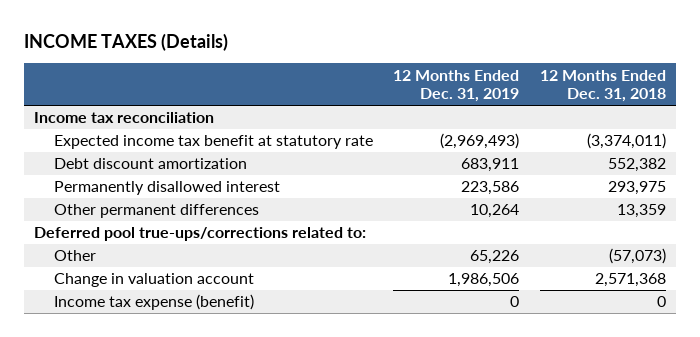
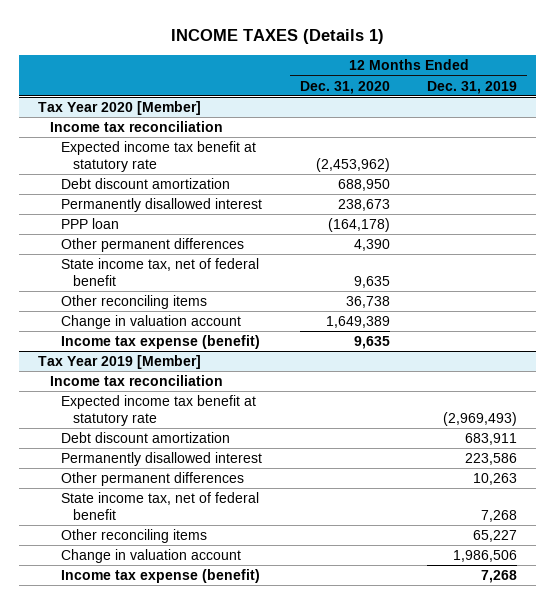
- INCOME TAXES (Details)
+ INCOME TAXES (Details 1)
- | 12 Months Ended Dec. 31, 2019 | 12 Months Ended Dec. 31, 2018
+ | 12 Months Ended Dec. 31, 2020 | 12 Months Ended Dec. 31, 2019
+ Tax Year 2020 [Member]
+ Income tax reconciliation
+ Expected income tax benefit at statutory rate | (2,453,962) |
+ Debt discount amortization | 688,950 |
+ Permanently disallowed interest | 238,673 |
+ PPP loan | (164,178) |
+ Other permanent differences | 4,390 |
+ State income tax, net of federal benefit | 9,635 |
+ Other reconciling items | 36,738 |
+ Change in valuation account | 1,649,389 |
+ Income tax expense (benefit) | 9,635 |
+ Tax Year 2019 [Member]
- Other permanent differences | 10,264 | 13,359
- Deferred pool true-ups/corrections related to:
- Other | 65,226 | (57,073)
+ Other permanent differences | | 10,263
+ State income tax, net of federal benefit | | 7,268
+ Other reconciling items | | 65,227
- Income tax expense (benefit) | 0 | 0
+ Income tax expense (benefit) | | 7,268

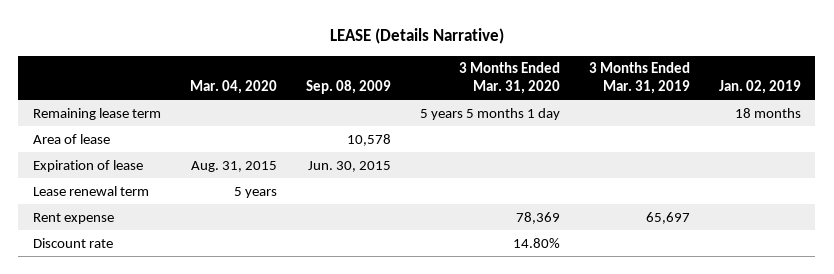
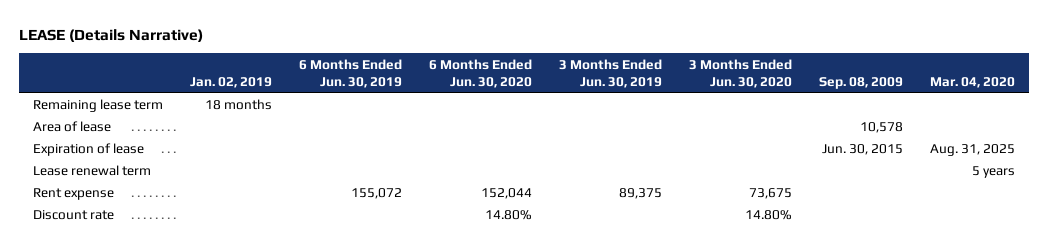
- | Mar. 04, 2020 | Sep. 08, 2009 | 3 Months Ended Mar. 31, 2020 | 3 Months Ended Mar. 31, 2019 | Jan. 02, 2019
+ | Jan. 02, 2019 | 6 Months Ended Jun. 30, 2019 | 6 Months Ended Jun. 30, 2020 | 3 Months Ended Jun. 30, 2019 | 3 Months Ended Jun. 30, 2020 | Sep. 08, 2009 | Mar. 04, 2020
- Expiration of lease | Aug. 31, 2015 | Jun. 30, 2015 | | |
+ Expiration of lease | | | | | | Jun. 30, 2015 | Aug. 31, 2025

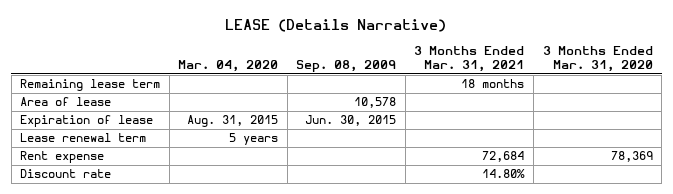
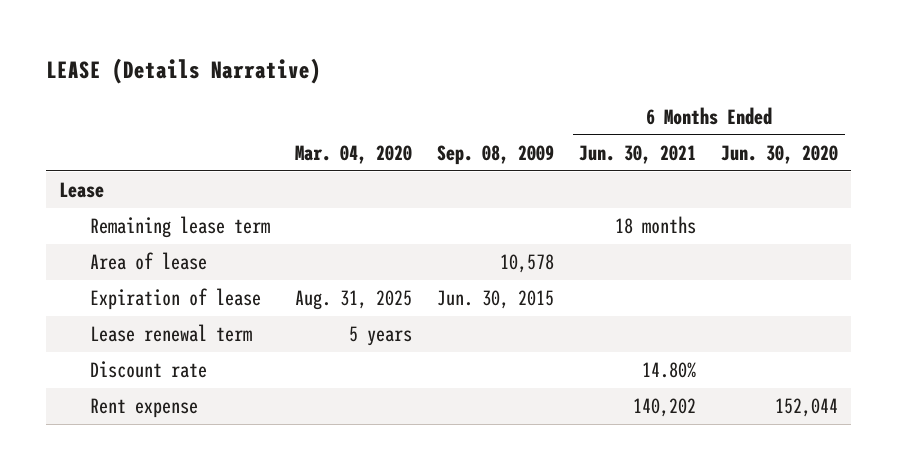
- | Mar. 04, 2020 | Sep. 08, 2009 | 3 Months Ended Mar. 31, 2021 | 3 Months Ended Mar. 31, 2020
+ | Mar. 04, 2020 | Sep. 08, 2009 | 6 Months Ended Jun. 30, 2021 | 6 Months Ended Jun. 30, 2020
+ Lease
- Expiration of lease | Aug. 31, 2015 | Jun. 30, 2015 | |
+ Expiration of lease | Aug. 31, 2025 | Jun. 30, 2015 | |
moved down: Rent expense | | | 140,202 | 152,044

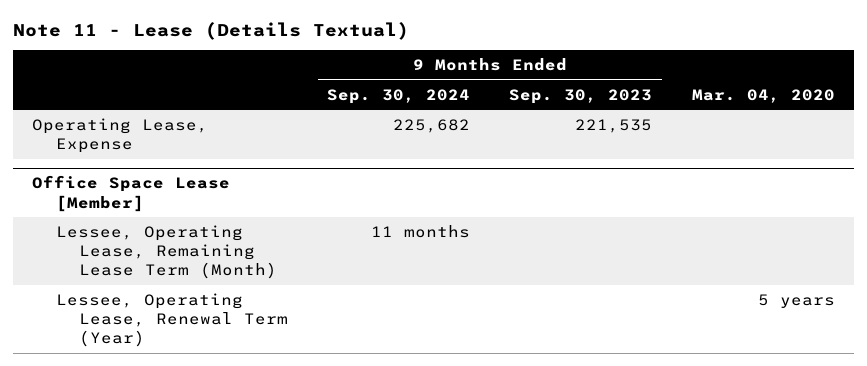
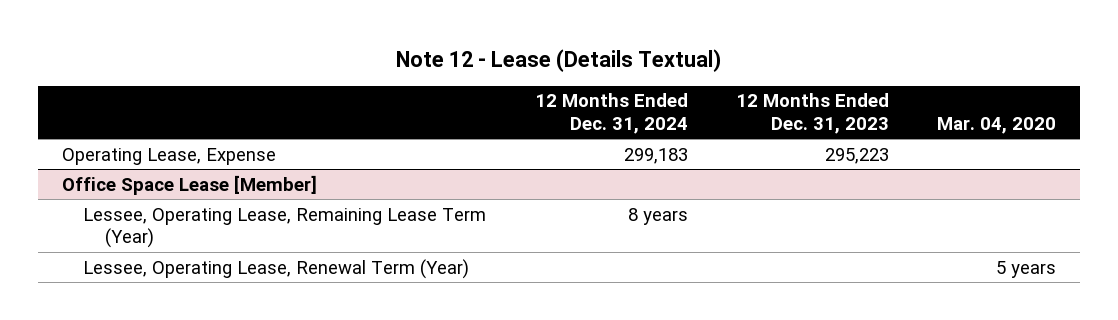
- Note 11 - Lease (Details Textual)
+ Note 12 - Lease (Details Textual)
- | 9 Months Ended Sep. 30, 2024 | 9 Months Ended Sep. 30, 2023 | Mar. 04, 2020
+ | 12 Months Ended Dec. 31, 2024 | 12 Months Ended Dec. 31, 2023 | Mar. 04, 2020
@ Office Space Lease [Member]
- Lessee, Operating Lease, Remaining Lease Term (Month) | 11 months | |
+ Lessee, Operating Lease, Remaining Lease Term (Year) | 8 years | |

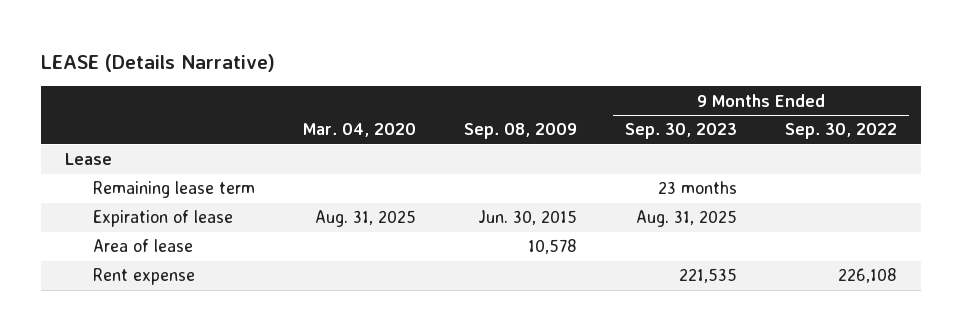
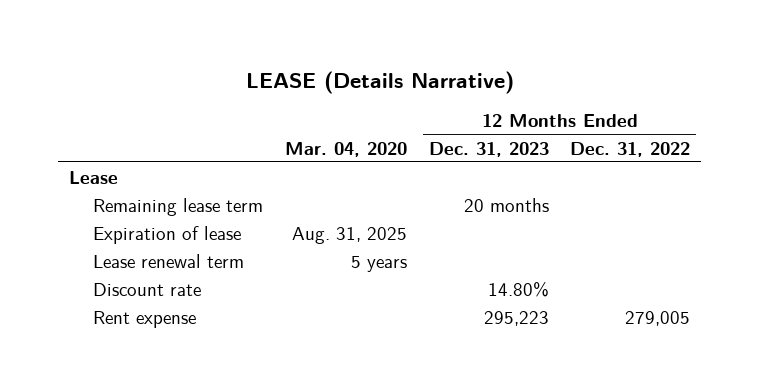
- | Mar. 04, 2020 | Sep. 08, 2009 | 9 Months Ended Sep. 30, 2023 | 9 Months Ended Sep. 30, 2022
+ | Mar. 04, 2020 | 12 Months Ended Dec. 31, 2023 | 12 Months Ended Dec. 31, 2022
- Area of lease | | 10,578 | |
+ Lease renewal term | 5 years | |
+ Discount rate | | 14.80% |

